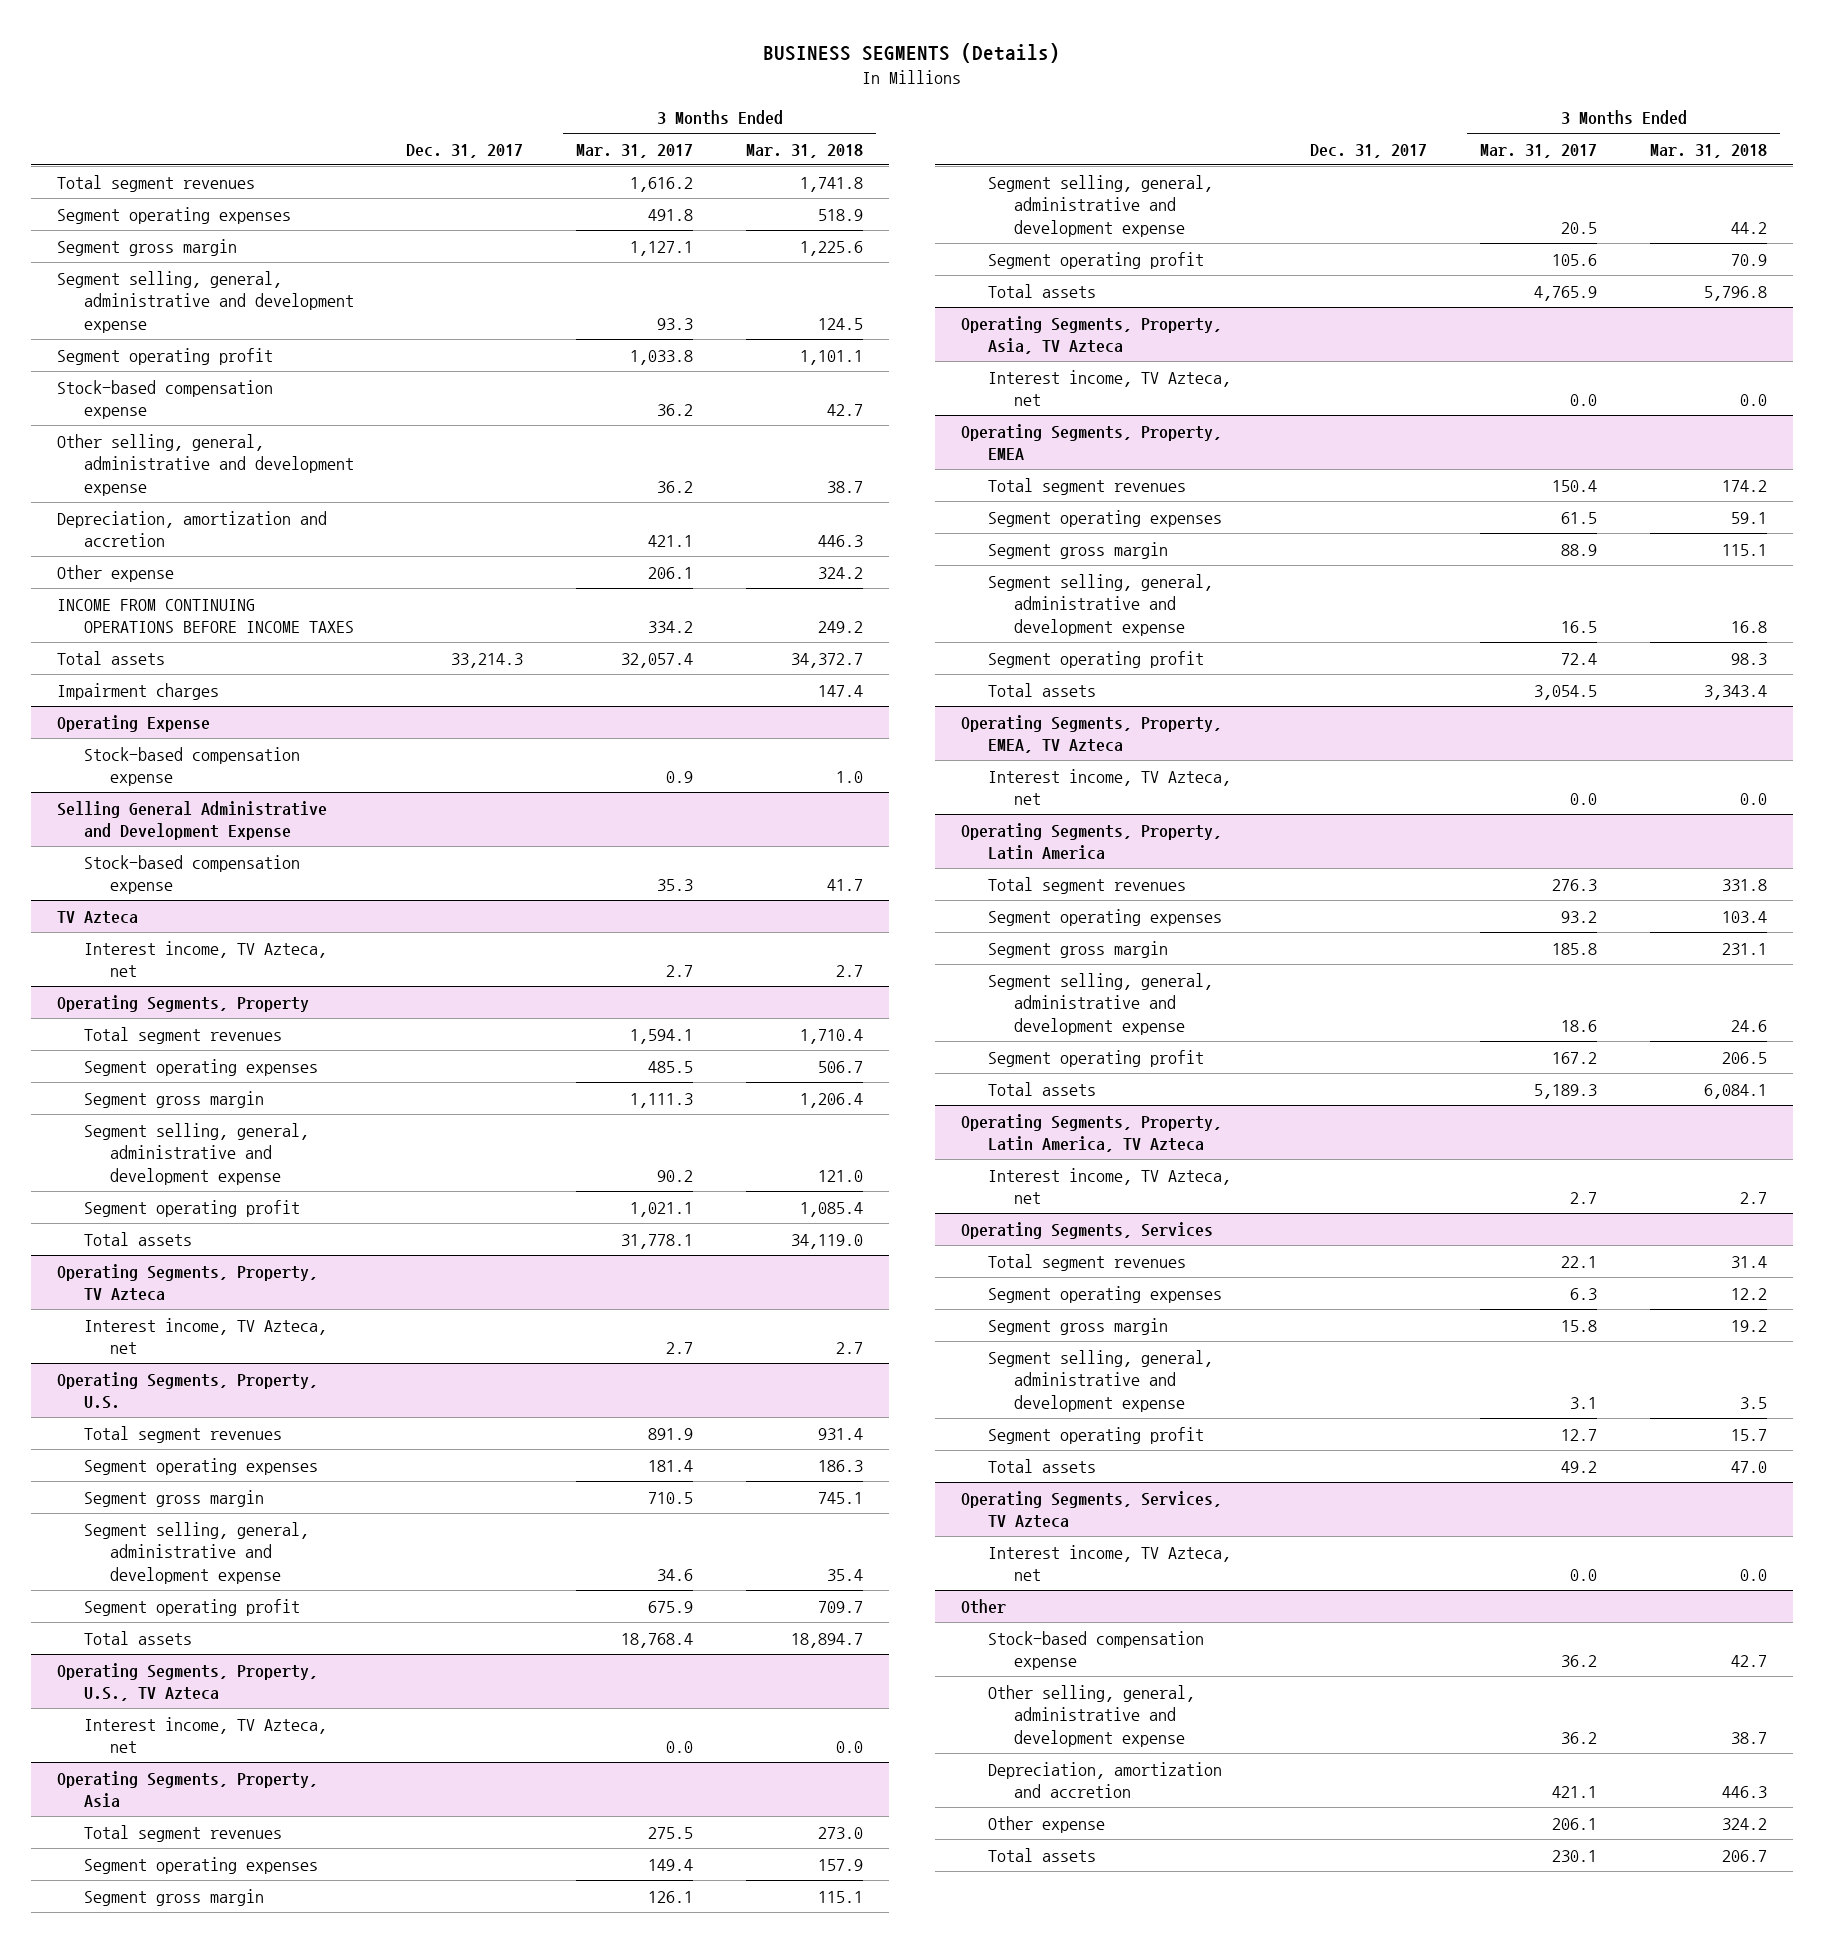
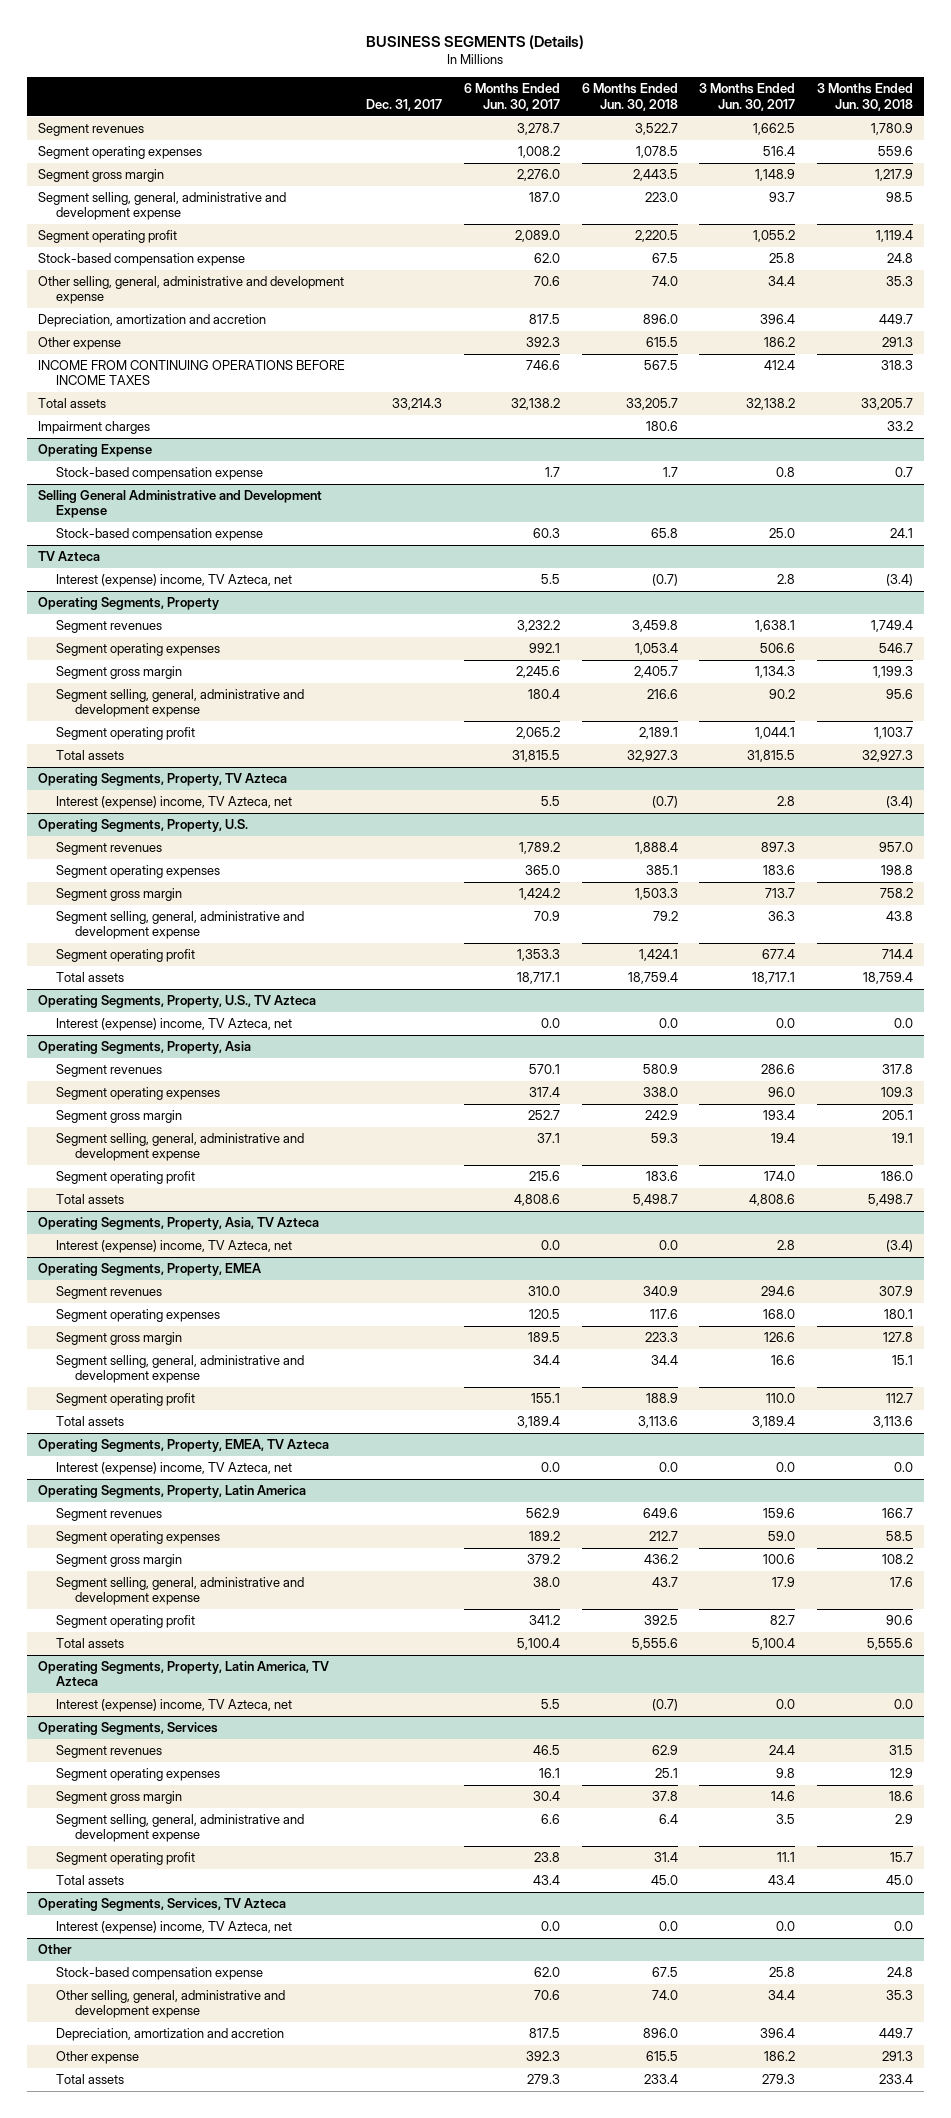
- | Dec. 31, 2017 | 3 Months Ended Mar. 31, 2017 | 3 Months Ended Mar. 31, 2018
+ | Dec. 31, 2017 | 6 Months Ended Jun. 30, 2017 | 6 Months Ended Jun. 30, 2018 | 3 Months Ended Jun. 30, 2017 | 3 Months Ended Jun. 30, 2018
- Total segment revenues | | 1,616.2 | 1,741.8
+ Segment revenues | | 3,278.7 | 3,522.7 | 1,662.5 | 1,780.9
@ TV Azteca
- Interest income, TV Azteca, net | | 2.7 | 2.7
+ Interest (expense) income, TV Azteca, net | | 5.5 | (0.7) | 2.8 | (3.4)
@ Operating Segments, Property
- Total segment revenues | | 1,594.1 | 1,710.4
+ Segment revenues | | 3,232.2 | 3,459.8 | 1,638.1 | 1,749.4
@ Operating Segments, Property, TV Azteca
- Interest income, TV Azteca, net | | 2.7 | 2.7
+ Interest (expense) income, TV Azteca, net | | 5.5 | (0.7) | 2.8 | (3.4)
@ Operating Segments, Property, U.S.
- Total segment revenues | | 891.9 | 931.4
+ Segment revenues | | 1,789.2 | 1,888.4 | 897.3 | 957.0
@ Operating Segments, Property, U.S., TV Azteca
- Interest income, TV Azteca, net | | 0.0 | 0.0
+ Interest (expense) income, TV Azteca, net | | 0.0 | 0.0 | 0.0 | 0.0
@ Operating Segments, Property, Asia
- Total segment revenues | | 275.5 | 273.0
+ Segment revenues | | 570.1 | 580.9 | 286.6 | 317.8
@ Operating Segments, Property, Asia, TV Azteca
- Interest income, TV Azteca, net | | 0.0 | 0.0
+ Interest (expense) income, TV Azteca, net | | 0.0 | 0.0 | 2.8 | (3.4)
@ Operating Segments, Property, EMEA
- Total segment revenues | | 150.4 | 174.2
+ Segment revenues | | 310.0 | 340.9 | 294.6 | 307.9
@ Operating Segments, Property, EMEA, TV Azteca
- Interest income, TV Azteca, net | | 0.0 | 0.0
+ Interest (expense) income, TV Azteca, net | | 0.0 | 0.0 | 0.0 | 0.0
@ Operating Segments, Property, Latin America
- Total segment revenues | | 276.3 | 331.8
+ Segment revenues | | 562.9 | 649.6 | 159.6 | 166.7
@ Operating Segments, Property, Latin America, TV Azteca
- Interest income, TV Azteca, net | | 2.7 | 2.7
+ Interest (expense) income, TV Azteca, net | | 5.5 | (0.7) | 0.0 | 0.0
@ Operating Segments, Services
- Total segment revenues | | 22.1 | 31.4
+ Segment revenues | | 46.5 | 62.9 | 24.4 | 31.5
@ Operating Segments, Services, TV Azteca
- Interest income, TV Azteca, net | | 0.0 | 0.0
+ Interest (expense) income, TV Azteca, net | | 0.0 | 0.0 | 0.0 | 0.0

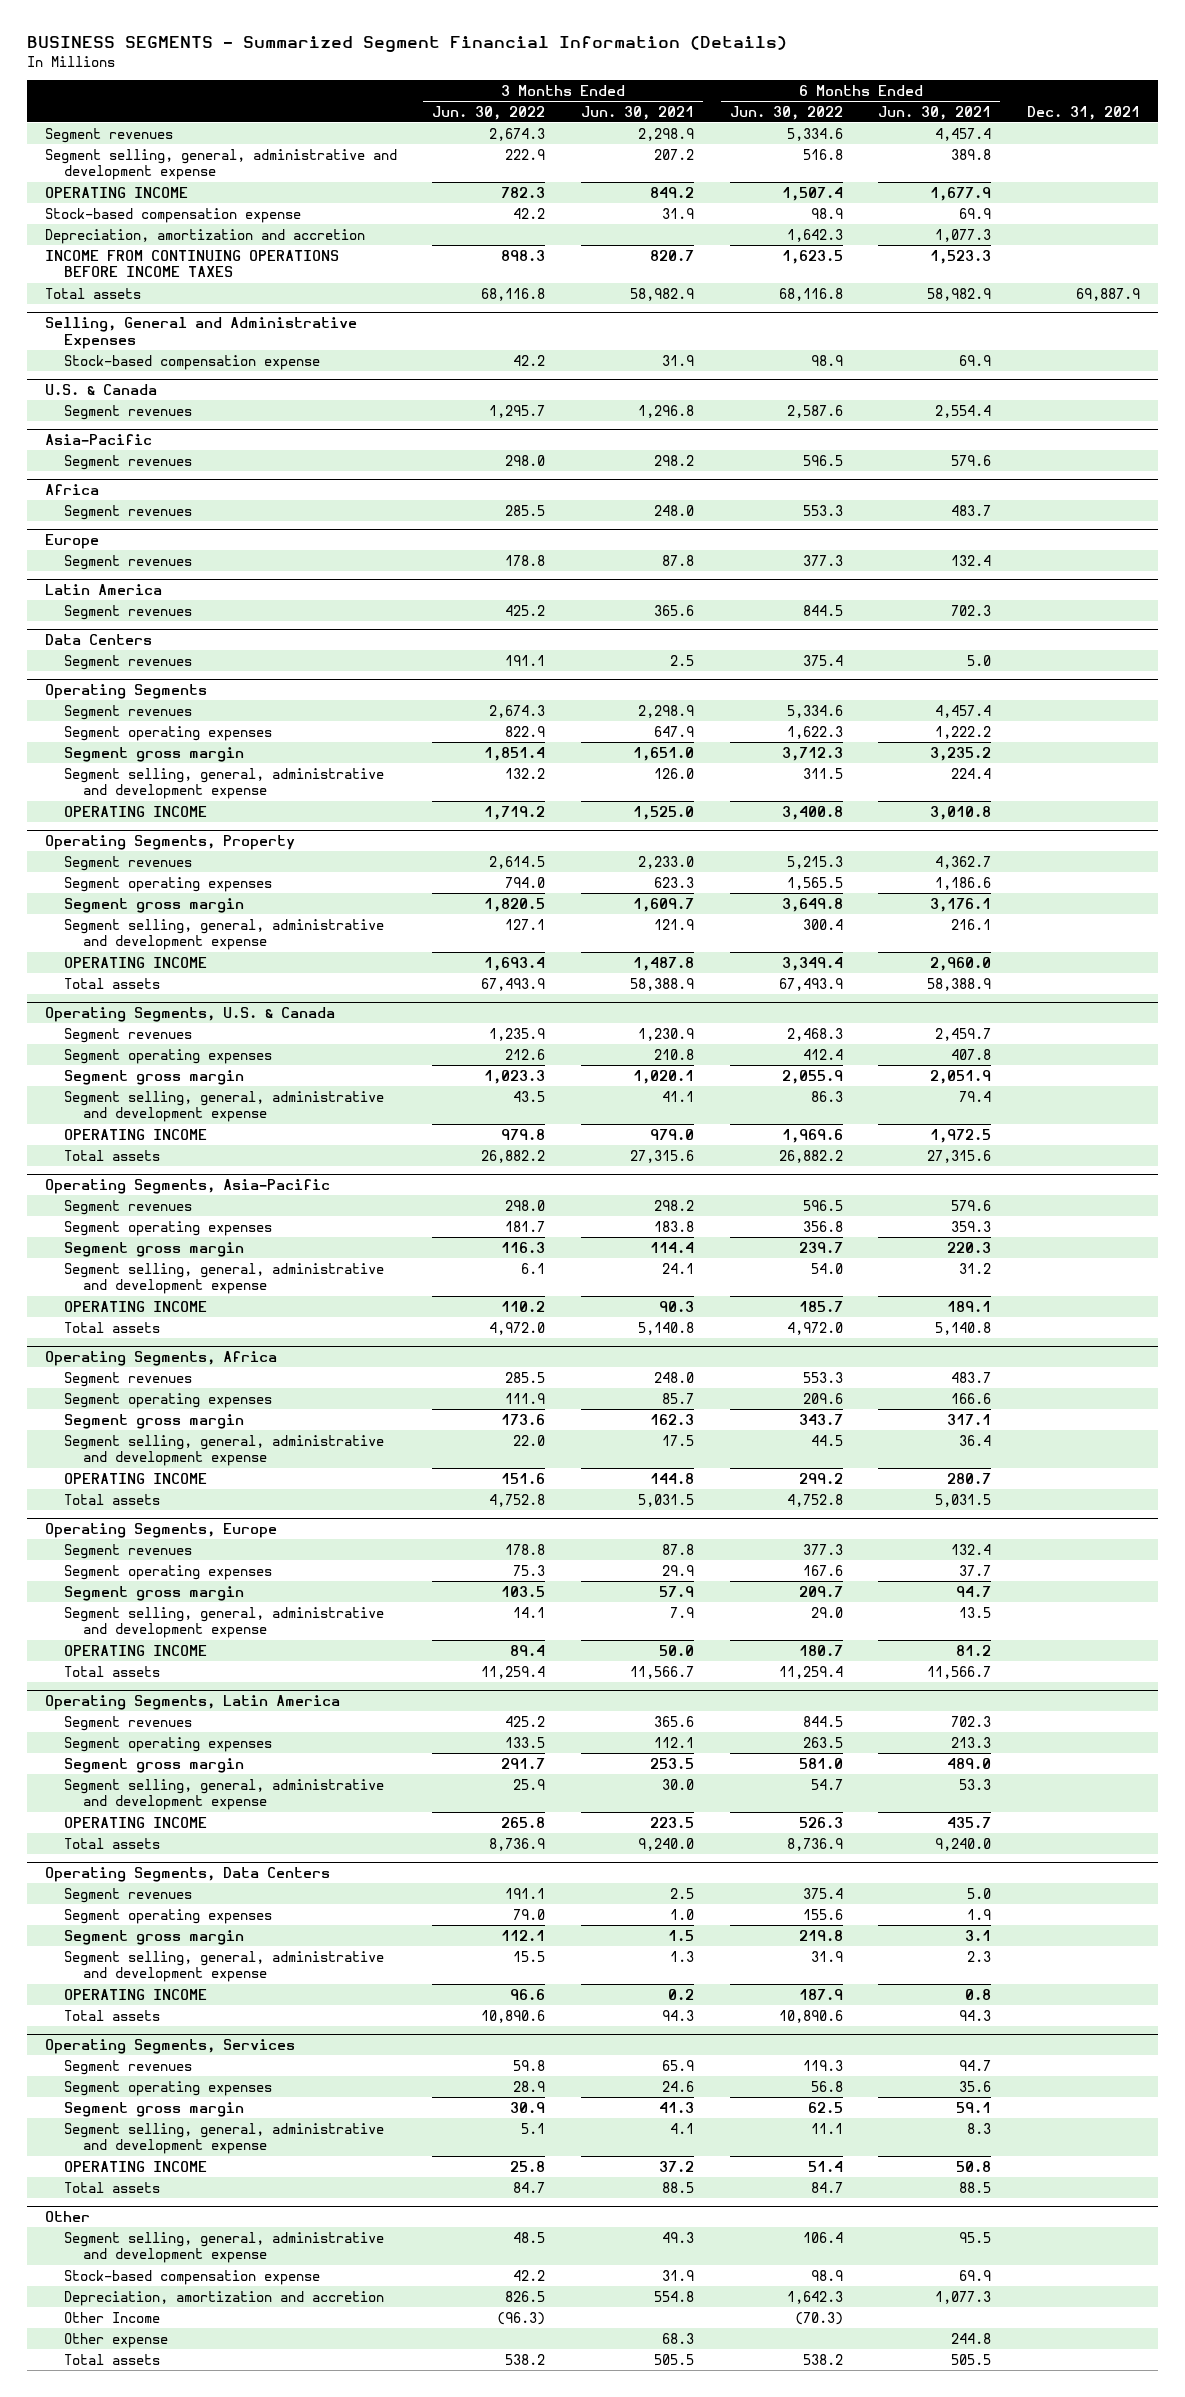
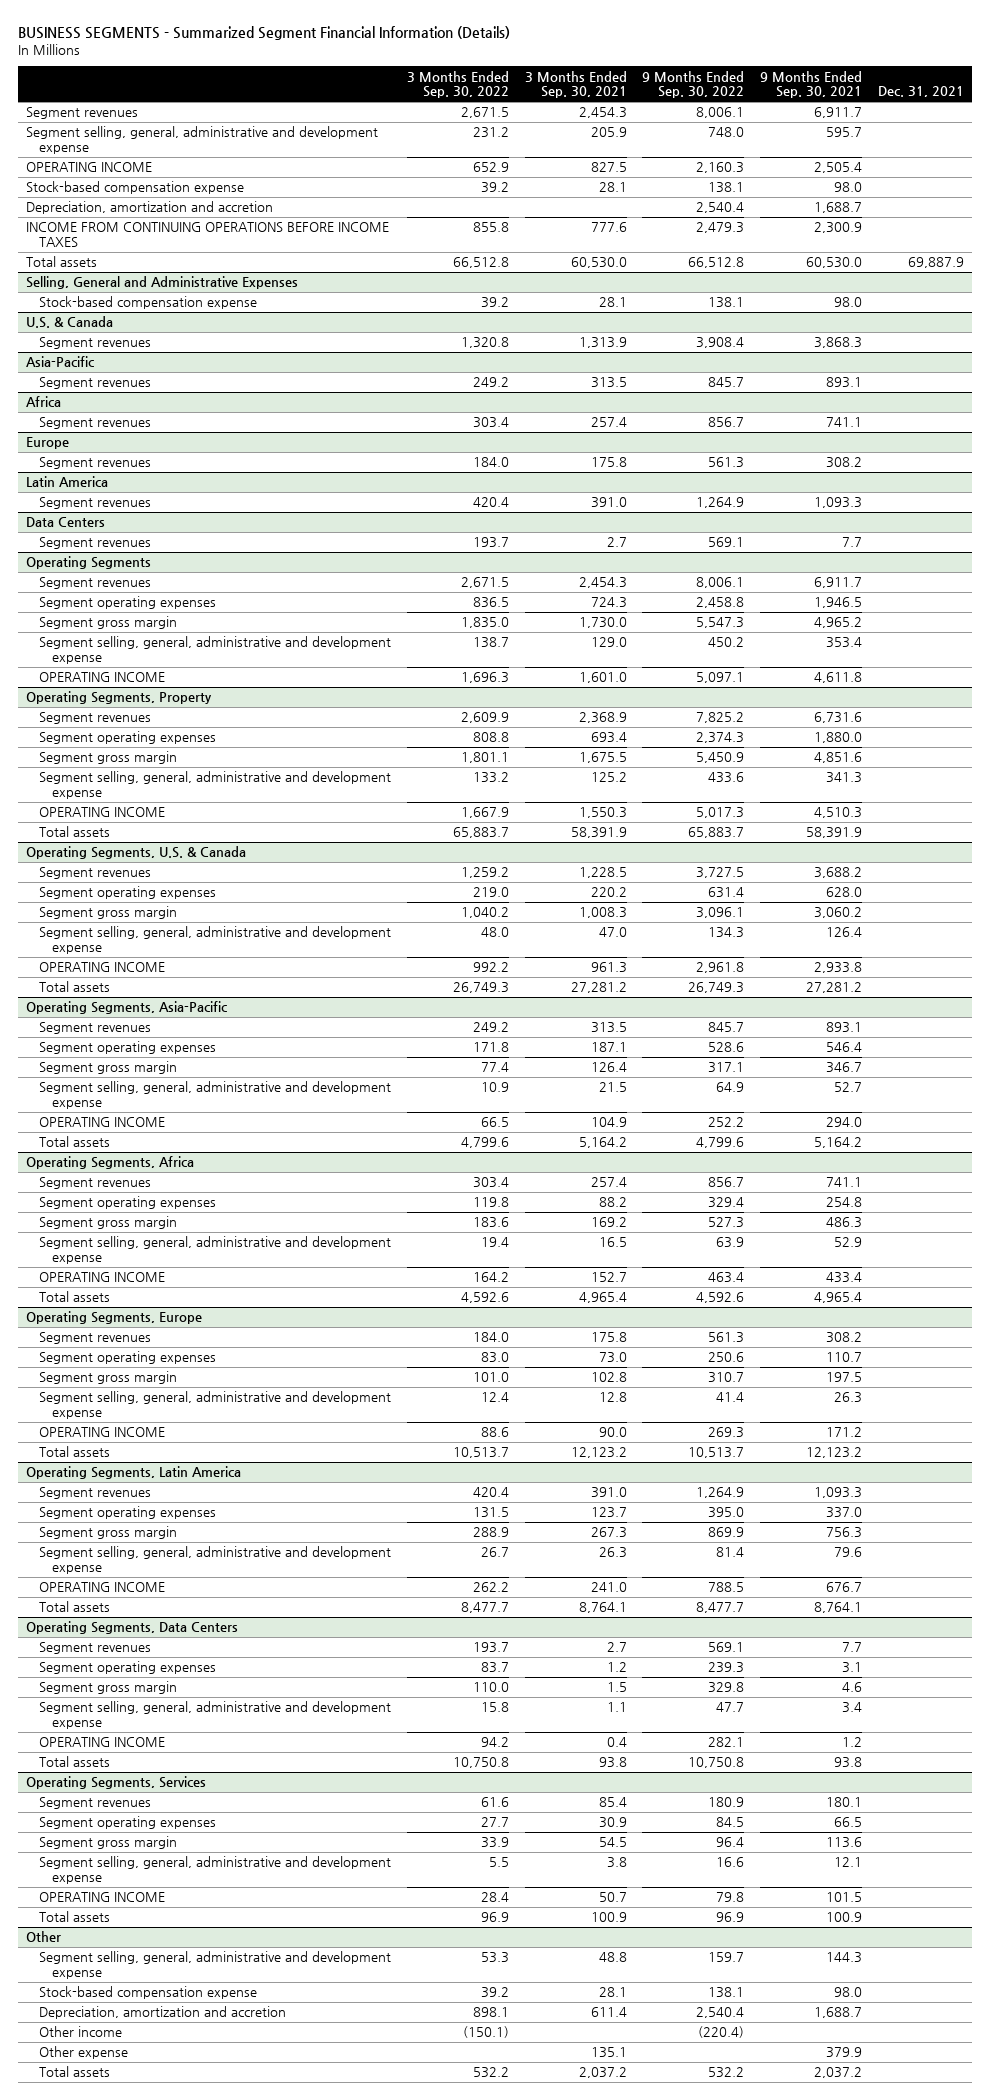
- | 3 Months Ended Jun. 30, 2022 | 3 Months Ended Jun. 30, 2021 | 6 Months Ended Jun. 30, 2022 | 6 Months Ended Jun. 30, 2021 | Dec. 31, 2021
+ | 3 Months Ended Sep. 30, 2022 | 3 Months Ended Sep. 30, 2021 | 9 Months Ended Sep. 30, 2022 | 9 Months Ended Sep. 30, 2021 | Dec. 31, 2021
@ Other
- Other Income | (96.3) | | (70.3) | |
+ Other income | (150.1) | | (220.4) | |

